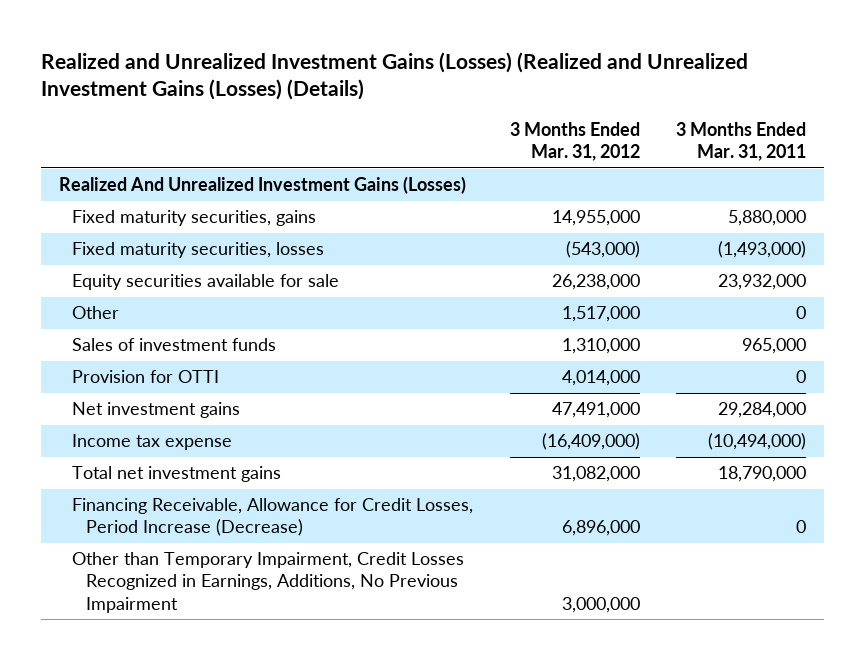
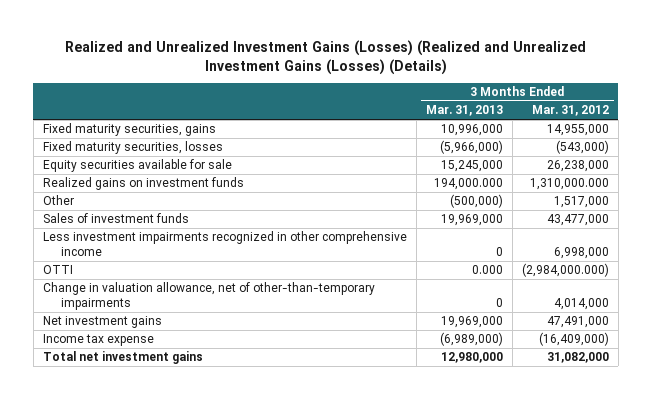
- | 3 Months Ended Mar. 31, 2012 | 3 Months Ended Mar. 31, 2011
+ | 3 Months Ended Mar. 31, 2013 | 3 Months Ended Mar. 31, 2012
- Realized And Unrealized Investment Gains (Losses)
+ Realized gains on investment funds | 194,000.000 | 1,310,000.000
- Sales of investment funds | 1,310,000 | 965,000
- Provision for OTTI | 4,014,000 | 0
+ Sales of investment funds | 19,969,000 | 43,477,000
+ Less investment impairments recognized in other comprehensive income | 0 | 6,998,000
+ OTTI | 0.000 | (2,984,000.000)
+ Change in valuation allowance, net of other-than-temporary impairments | 0 | 4,014,000
- Financing Receivable, Allowance for Credit Losses, Period Increase (Decrease) | 6,896,000 | 0
- Other than Temporary Impairment, Credit Losses Recognized in Earnings, Additions, No Previous Impairment | 3,000,000 |

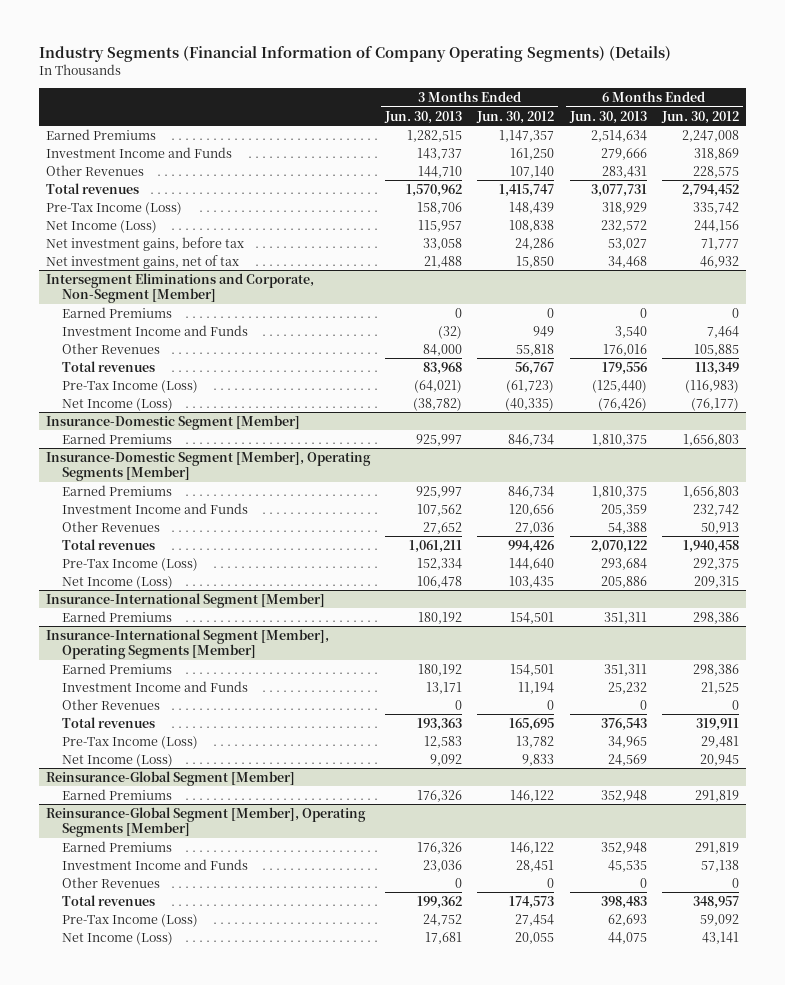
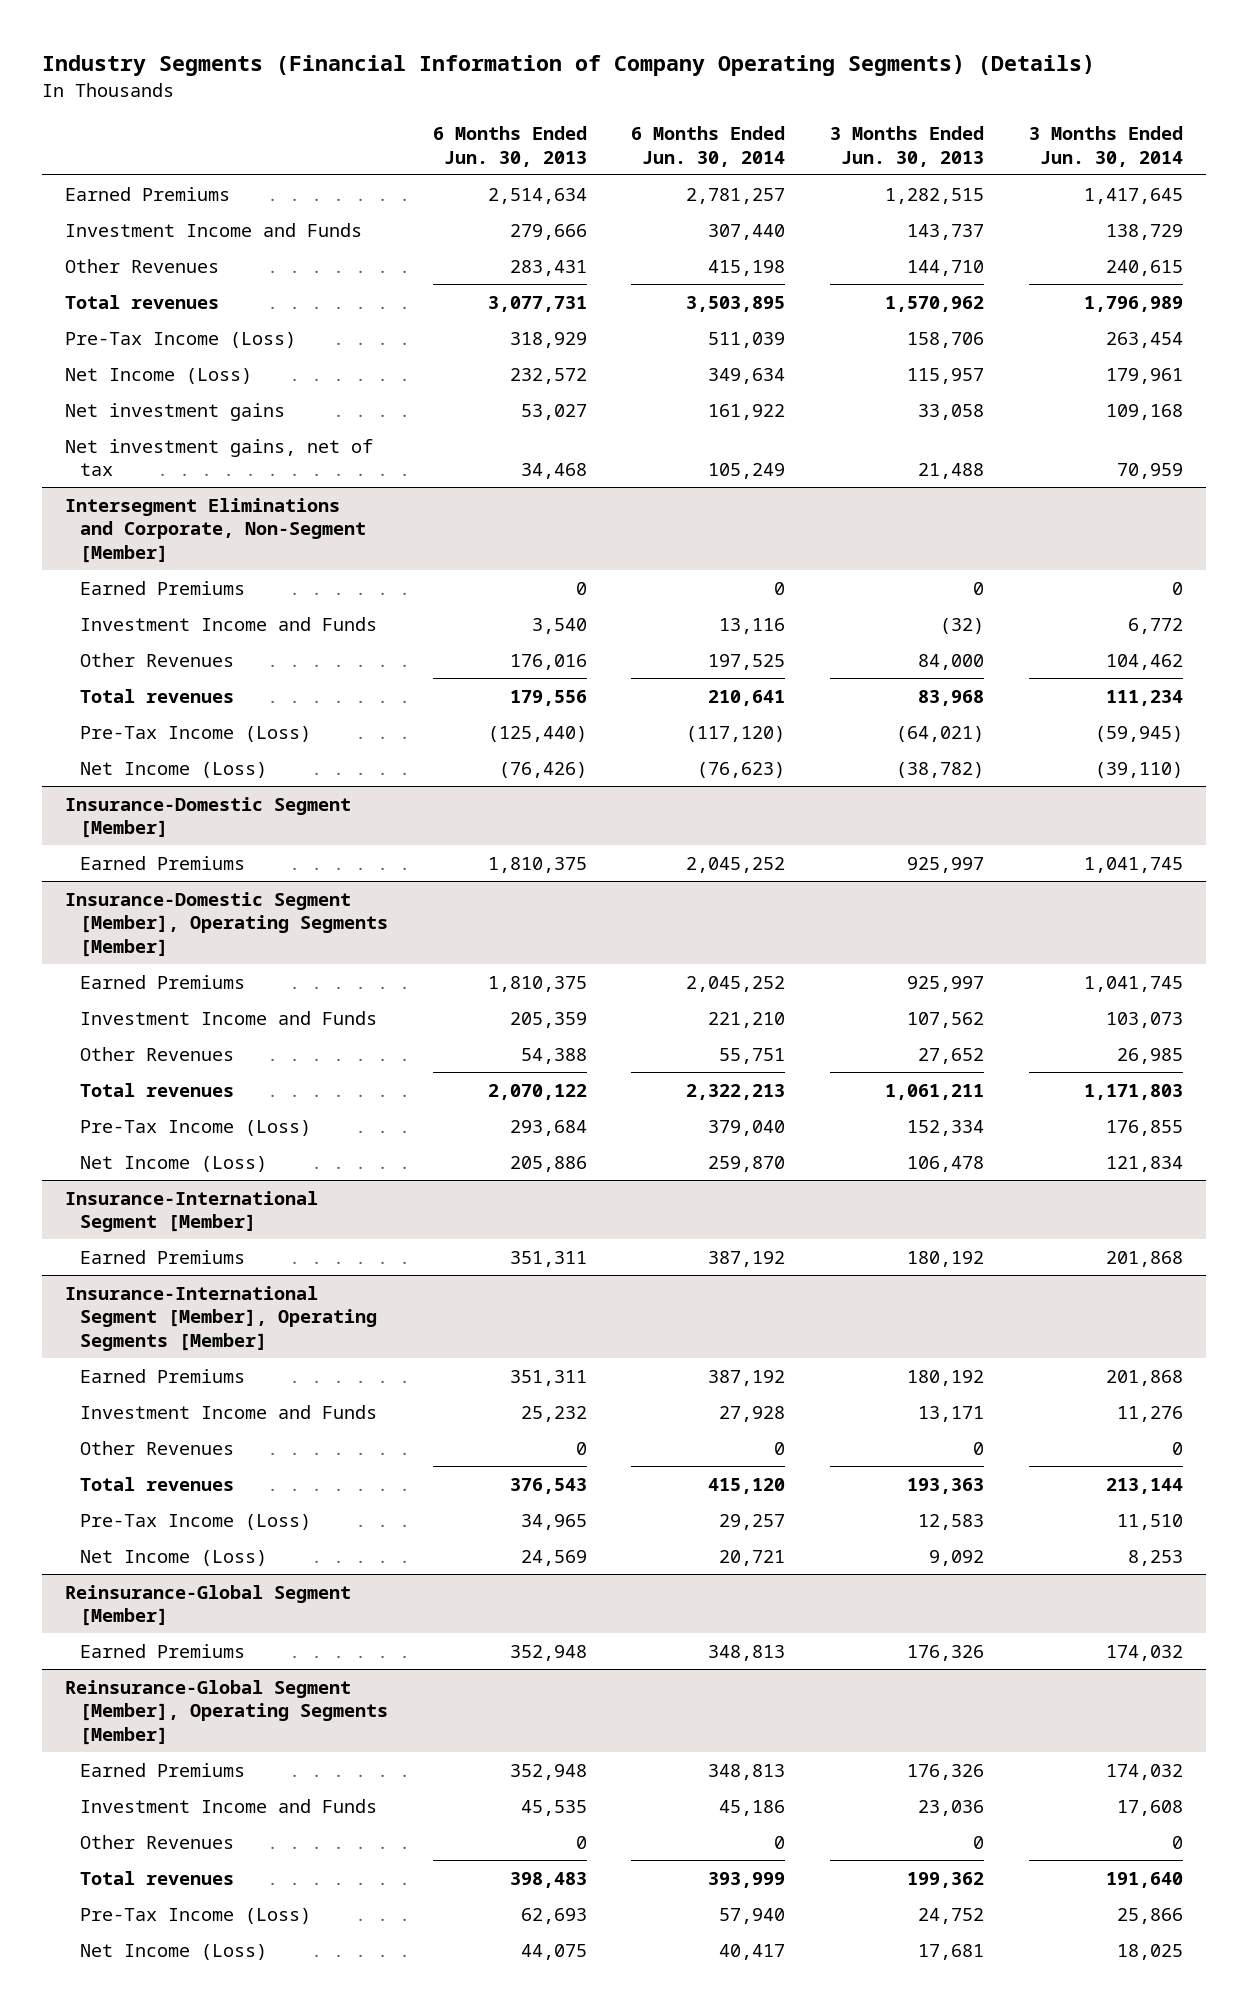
- | 3 Months Ended Jun. 30, 2013 | 3 Months Ended Jun. 30, 2012 | 6 Months Ended Jun. 30, 2013 | 6 Months Ended Jun. 30, 2012
+ | 6 Months Ended Jun. 30, 2013 | 6 Months Ended Jun. 30, 2014 | 3 Months Ended Jun. 30, 2013 | 3 Months Ended Jun. 30, 2014
- Net investment gains, before tax | 33,058 | 24,286 | 53,027 | 71,777
+ Net investment gains | 53,027 | 161,922 | 33,058 | 109,168

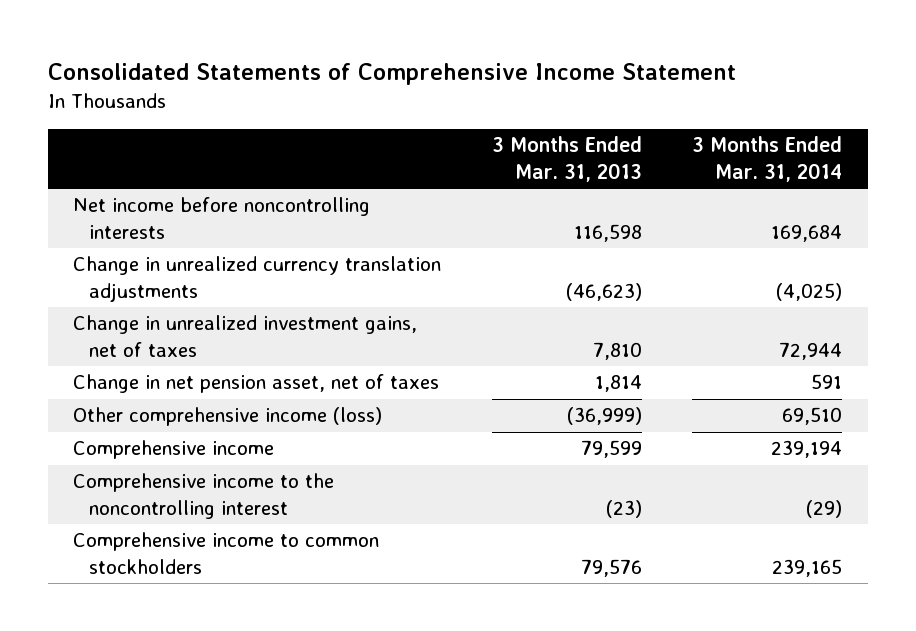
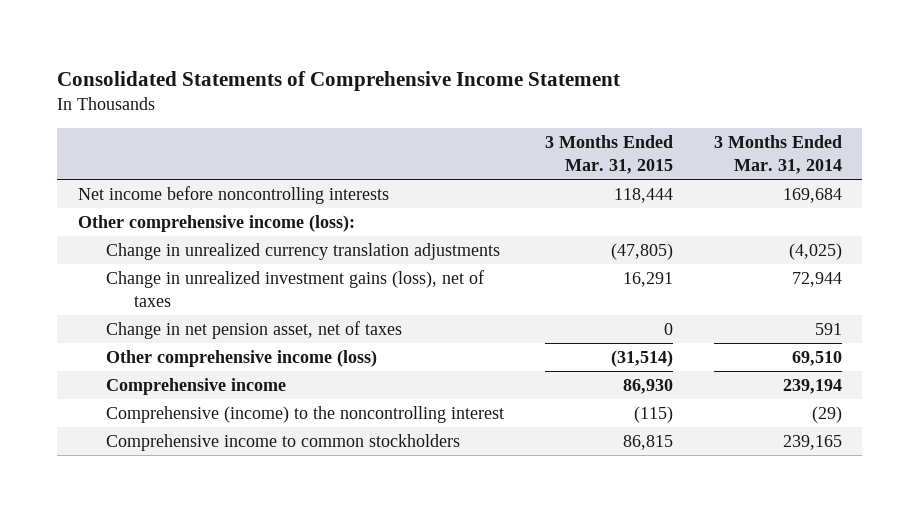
- | 3 Months Ended Mar. 31, 2013 | 3 Months Ended Mar. 31, 2014
+ | 3 Months Ended Mar. 31, 2015 | 3 Months Ended Mar. 31, 2014
+ Other comprehensive income (loss):
- Change in unrealized investment gains, net of taxes | 7,810 | 72,944
+ Change in unrealized investment gains (loss), net of taxes | 16,291 | 72,944
- Comprehensive income to the noncontrolling interest | (23) | (29)
+ Comprehensive (income) to the noncontrolling interest | (115) | (29)

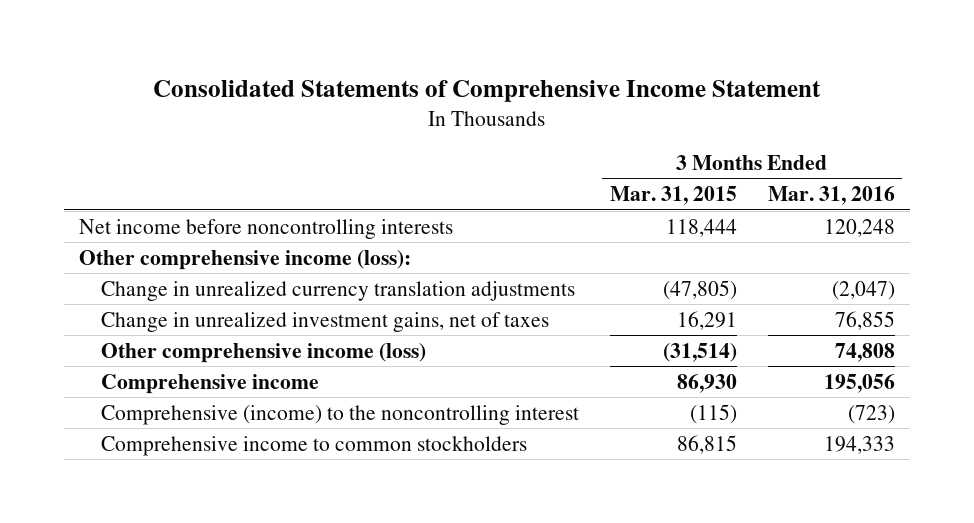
- | 3 Months Ended Mar. 31, 2015 | 3 Months Ended Mar. 31, 2014
+ | 3 Months Ended Mar. 31, 2015 | 3 Months Ended Mar. 31, 2016
- Change in unrealized investment gains (loss), net of taxes | 16,291 | 72,944
- Change in net pension asset, net of taxes | 0 | 591
+ Change in unrealized investment gains, net of taxes | 16,291 | 76,855

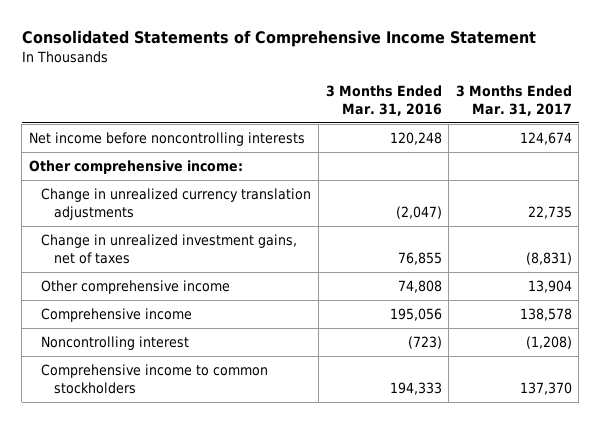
- | 3 Months Ended Mar. 31, 2015 | 3 Months Ended Mar. 31, 2016
+ | 3 Months Ended Mar. 31, 2016 | 3 Months Ended Mar. 31, 2017
- Other comprehensive income (loss):
+ Other comprehensive income:
- Other comprehensive income (loss) | (31,514) | 74,808
+ Other comprehensive income | 74,808 | 13,904
- Comprehensive (income) to the noncontrolling interest | (115) | (723)
+ Noncontrolling interest | (723) | (1,208)

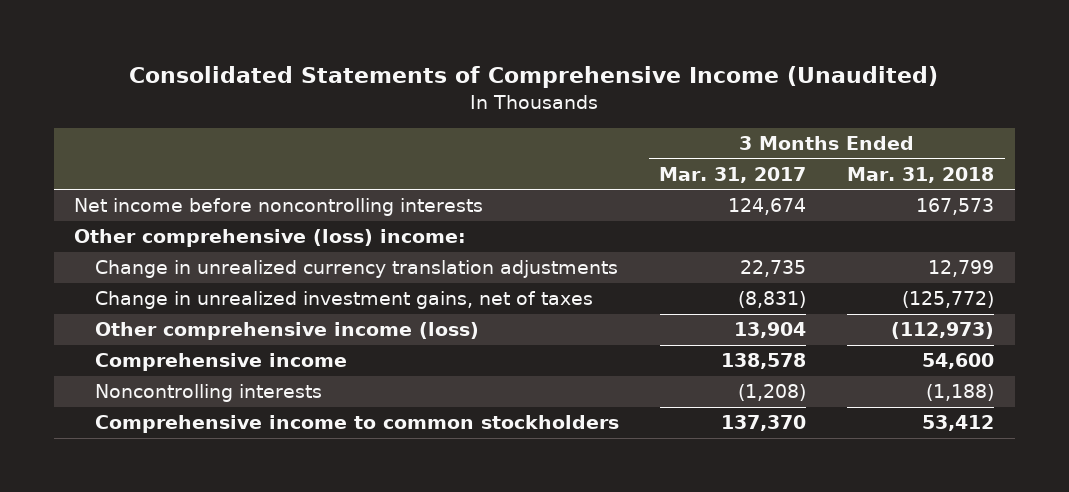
- Consolidated Statements of Comprehensive Income Statement
+ Consolidated Statements of Comprehensive Income (Unaudited)
- | 3 Months Ended Mar. 31, 2016 | 3 Months Ended Mar. 31, 2017
+ | 3 Months Ended Mar. 31, 2017 | 3 Months Ended Mar. 31, 2018
- Other comprehensive income:
+ Other comprehensive (loss) income:
- Other comprehensive income | 74,808 | 13,904
+ Other comprehensive income (loss) | 13,904 | (112,973)
- Noncontrolling interest | (723) | (1,208)
+ Noncontrolling interests | (1,208) | (1,188)

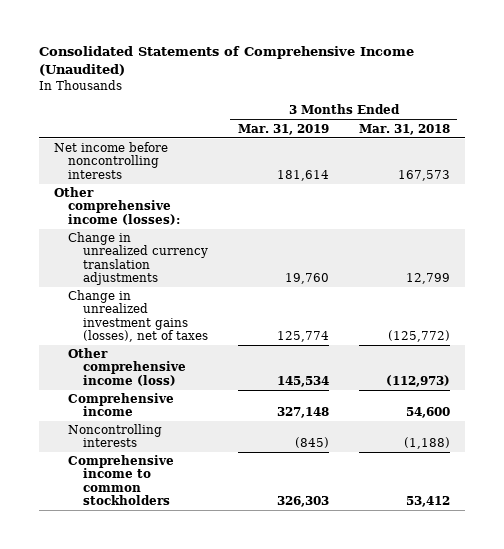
- | 3 Months Ended Mar. 31, 2017 | 3 Months Ended Mar. 31, 2018
+ | 3 Months Ended Mar. 31, 2019 | 3 Months Ended Mar. 31, 2018
- Other comprehensive (loss) income:
+ Other comprehensive income (losses):
- Change in unrealized investment gains, net of taxes | (8,831) | (125,772)
+ Change in unrealized investment gains (losses), net of taxes | 125,774 | (125,772)

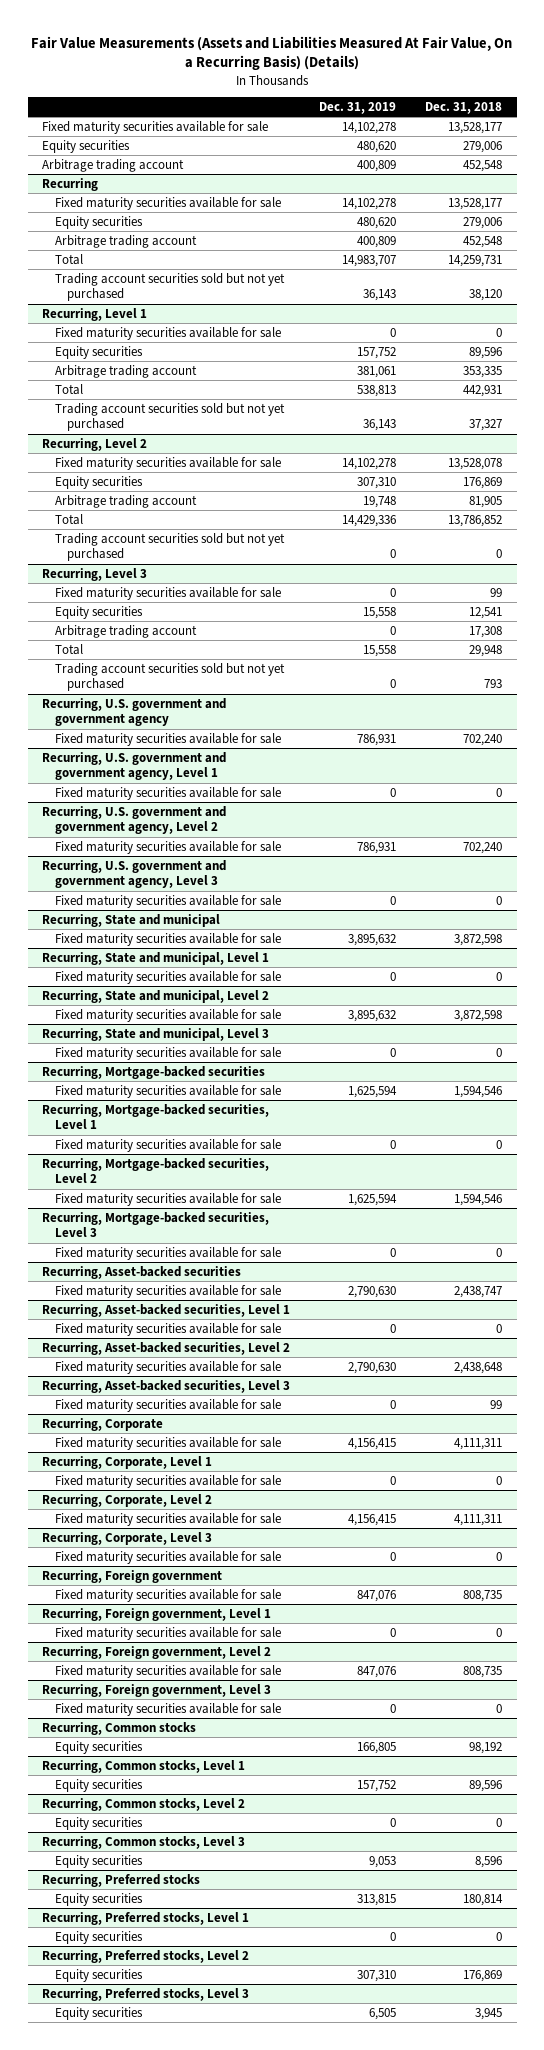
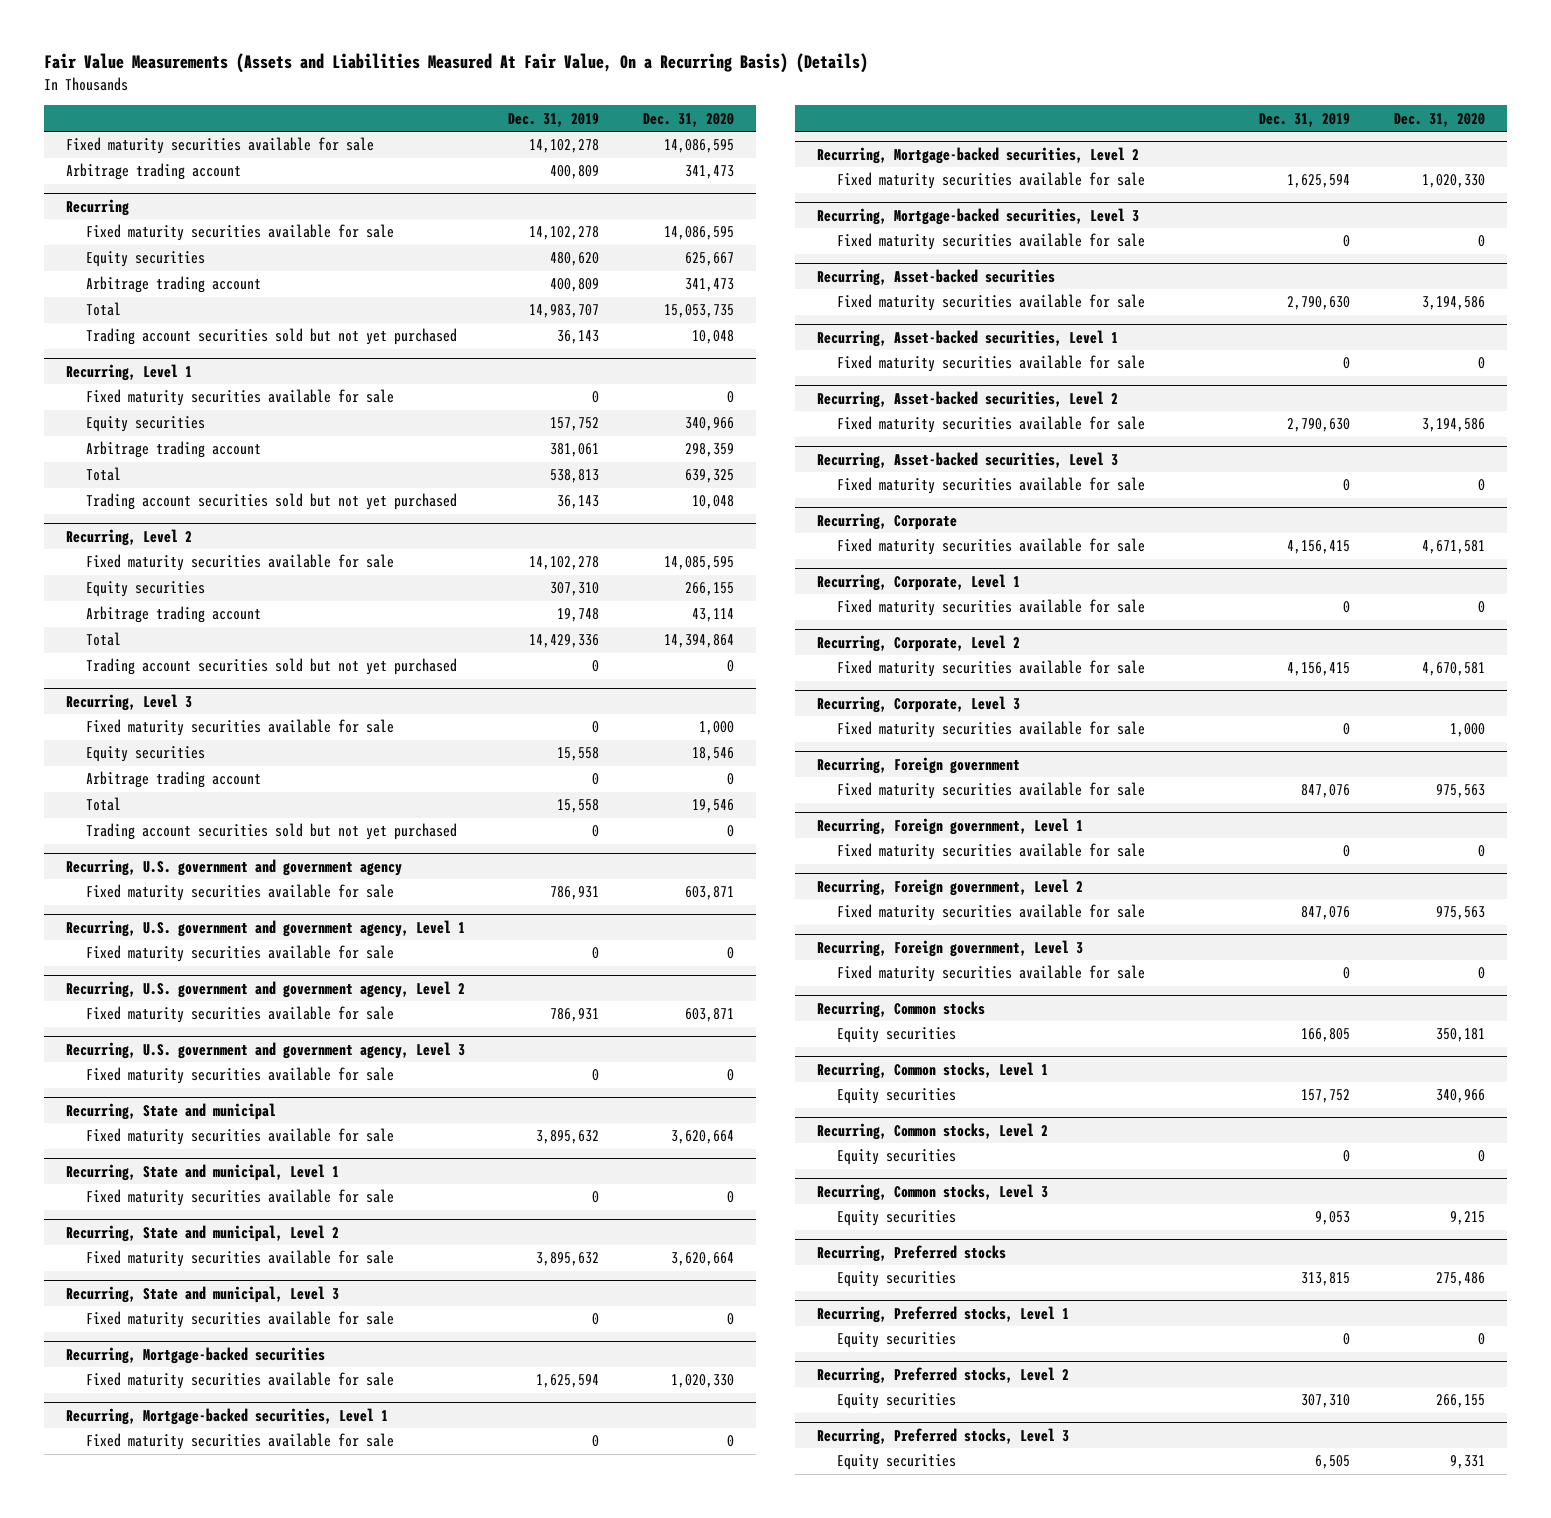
- | Dec. 31, 2019 | Dec. 31, 2018
+ | Dec. 31, 2019 | Dec. 31, 2020
- Equity securities | 480,620 | 279,006

